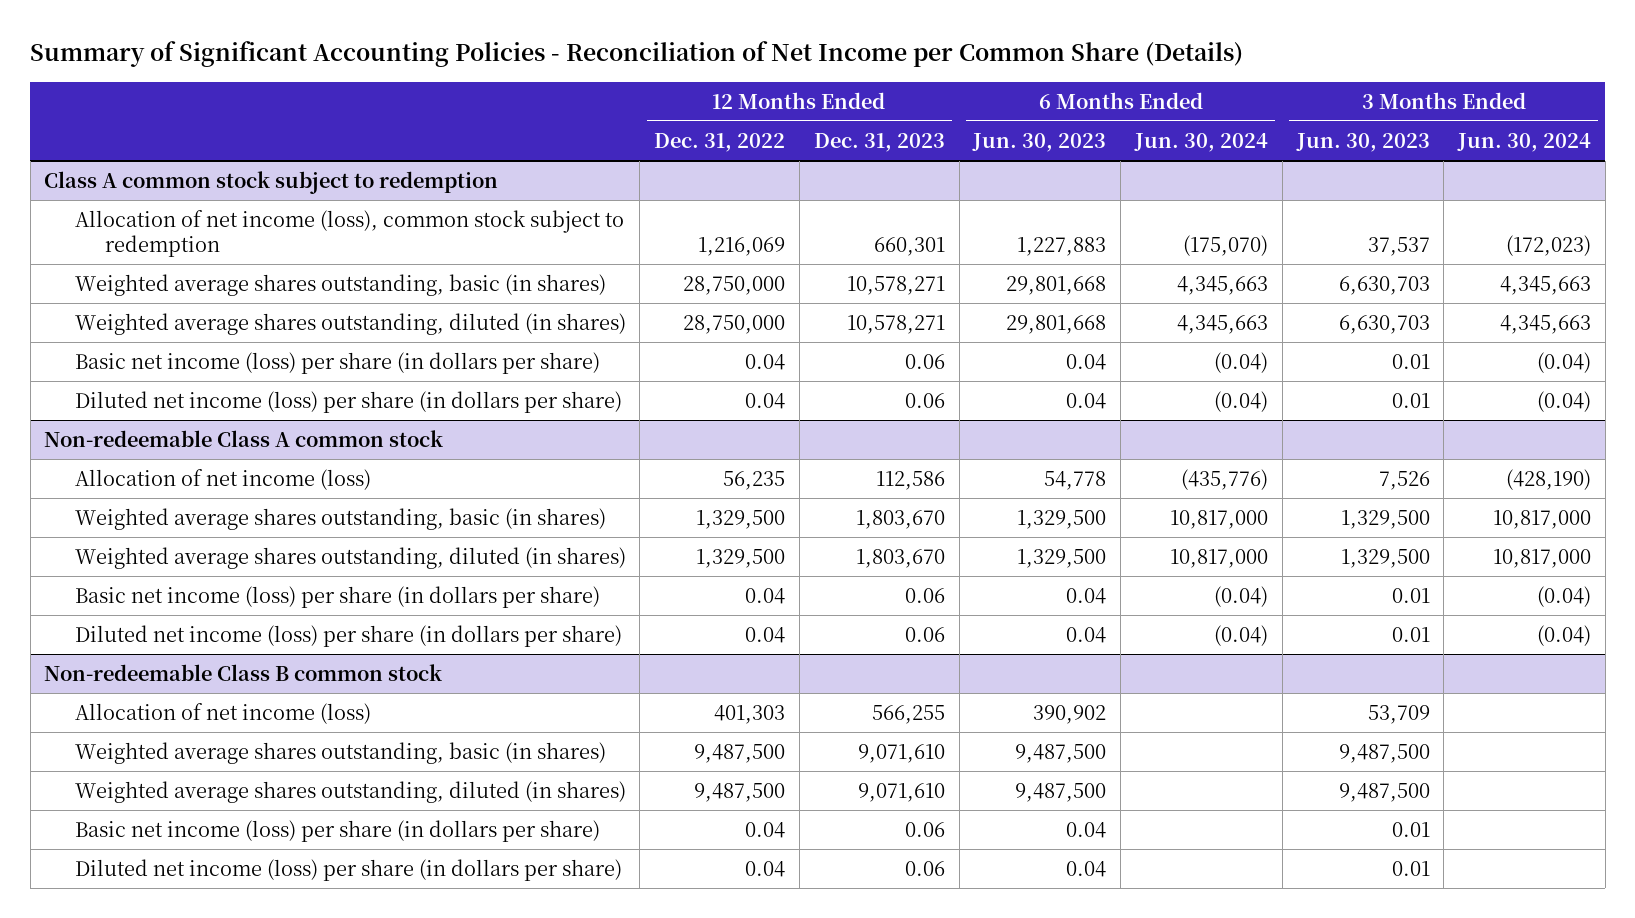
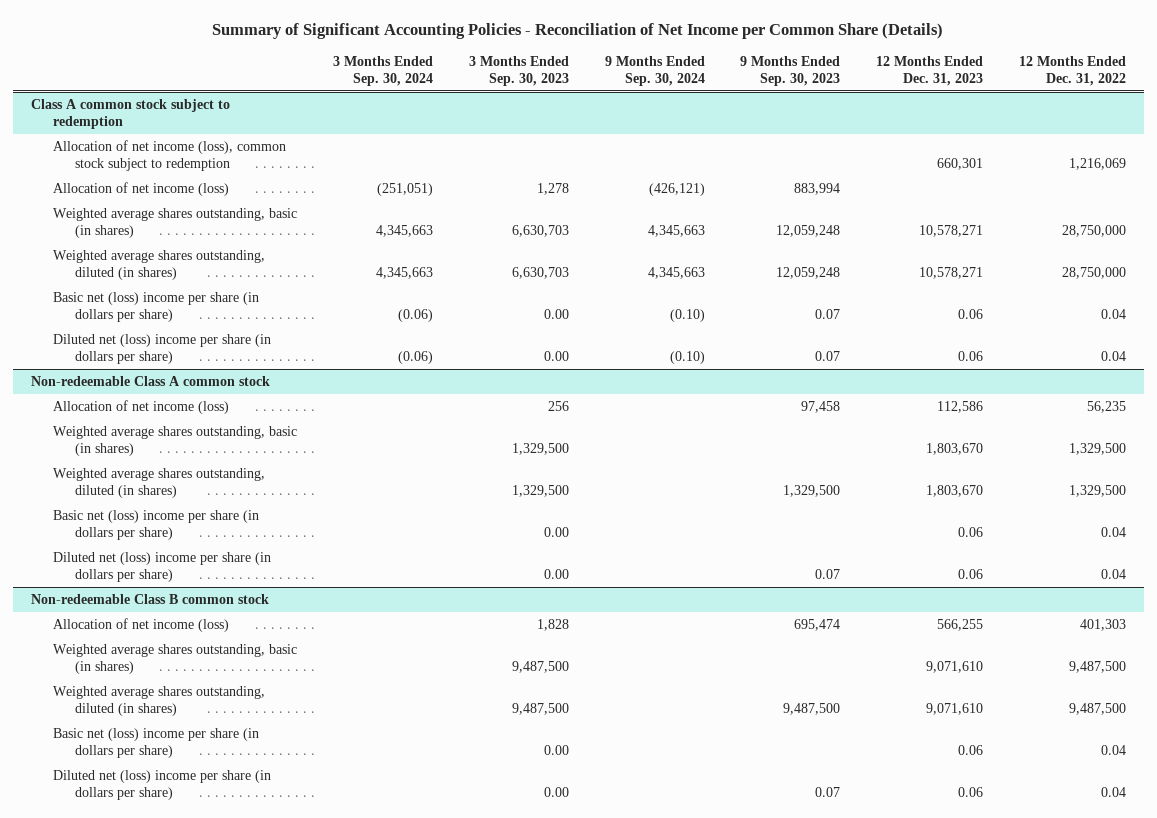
- | 12 Months Ended Dec. 31, 2022 | 12 Months Ended Dec. 31, 2023 | 6 Months Ended Jun. 30, 2023 | 6 Months Ended Jun. 30, 2024 | 3 Months Ended Jun. 30, 2023 | 3 Months Ended Jun. 30, 2024
+ | 3 Months Ended Sep. 30, 2024 | 3 Months Ended Sep. 30, 2023 | 9 Months Ended Sep. 30, 2024 | 9 Months Ended Sep. 30, 2023 | 12 Months Ended Dec. 31, 2023 | 12 Months Ended Dec. 31, 2022
@ Class A common stock subject to redemption
+ Allocation of net income (loss) | (251,051) | 1,278 | (426,121) | 883,994 | |
- Basic net income (loss) per share (in dollars per share) | 0.04 | 0.06 | 0.04 | (0.04) | 0.01 | (0.04)
- Diluted net income (loss) per share (in dollars per share) | 0.04 | 0.06 | 0.04 | (0.04) | 0.01 | (0.04)
+ Basic net (loss) income per share (in dollars per share) | (0.06) | 0.00 | (0.10) | 0.07 | 0.06 | 0.04
+ Diluted net (loss) income per share (in dollars per share) | (0.06) | 0.00 | (0.10) | 0.07 | 0.06 | 0.04
@ Non-redeemable Class A common stock
- Basic net income (loss) per share (in dollars per share) | 0.04 | 0.06 | 0.04 | (0.04) | 0.01 | (0.04)
- Diluted net income (loss) per share (in dollars per share) | 0.04 | 0.06 | 0.04 | (0.04) | 0.01 | (0.04)
+ Basic net (loss) income per share (in dollars per share) | | 0.00 | | | 0.06 | 0.04
+ Diluted net (loss) income per share (in dollars per share) | | 0.00 | | 0.07 | 0.06 | 0.04
@ Non-redeemable Class B common stock
- Basic net income (loss) per share (in dollars per share) | 0.04 | 0.06 | 0.04 | | 0.01 |
- Diluted net income (loss) per share (in dollars per share) | 0.04 | 0.06 | 0.04 | | 0.01 |
+ Basic net (loss) income per share (in dollars per share) | | 0.00 | | | 0.06 | 0.04
+ Diluted net (loss) income per share (in dollars per share) | | 0.00 | | 0.07 | 0.06 | 0.04

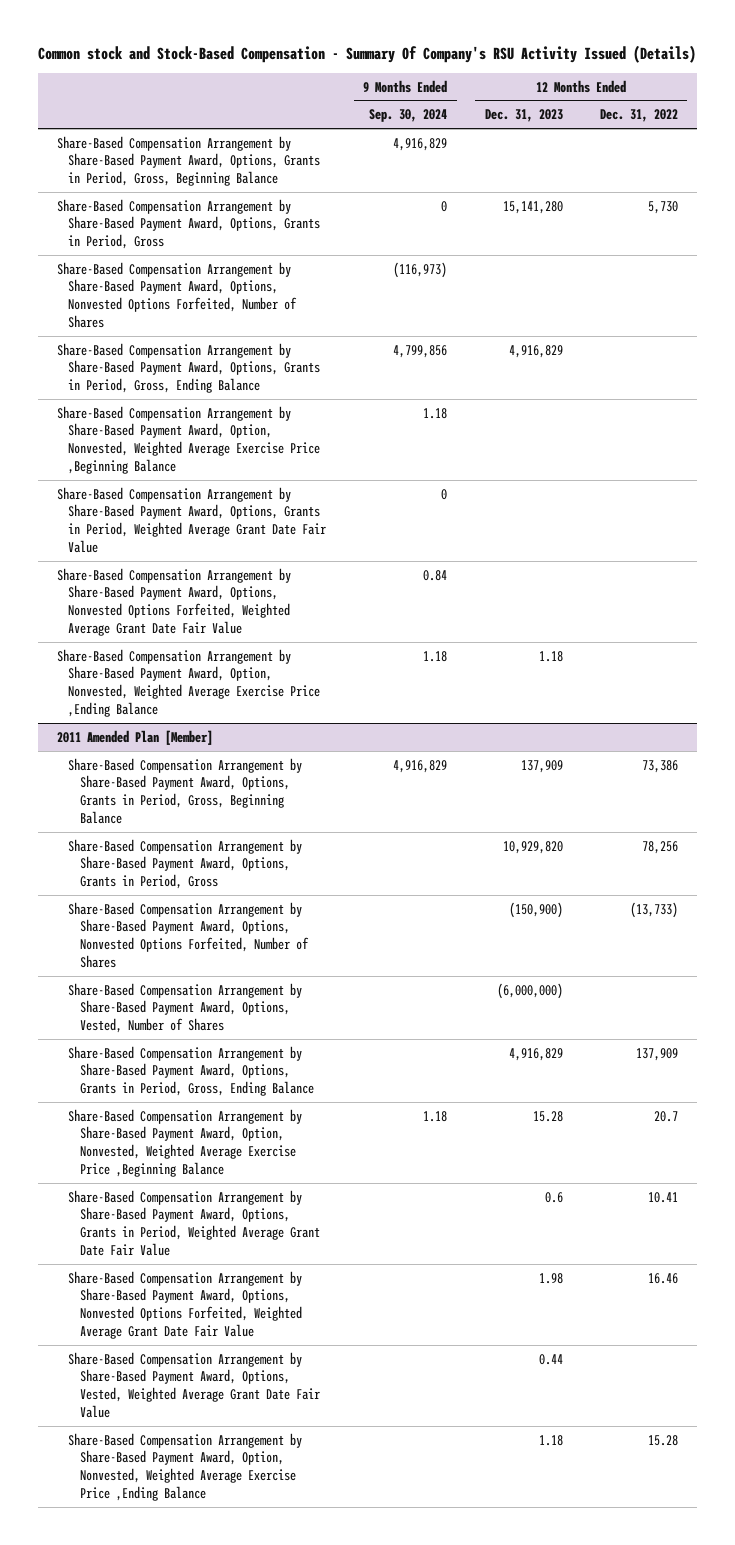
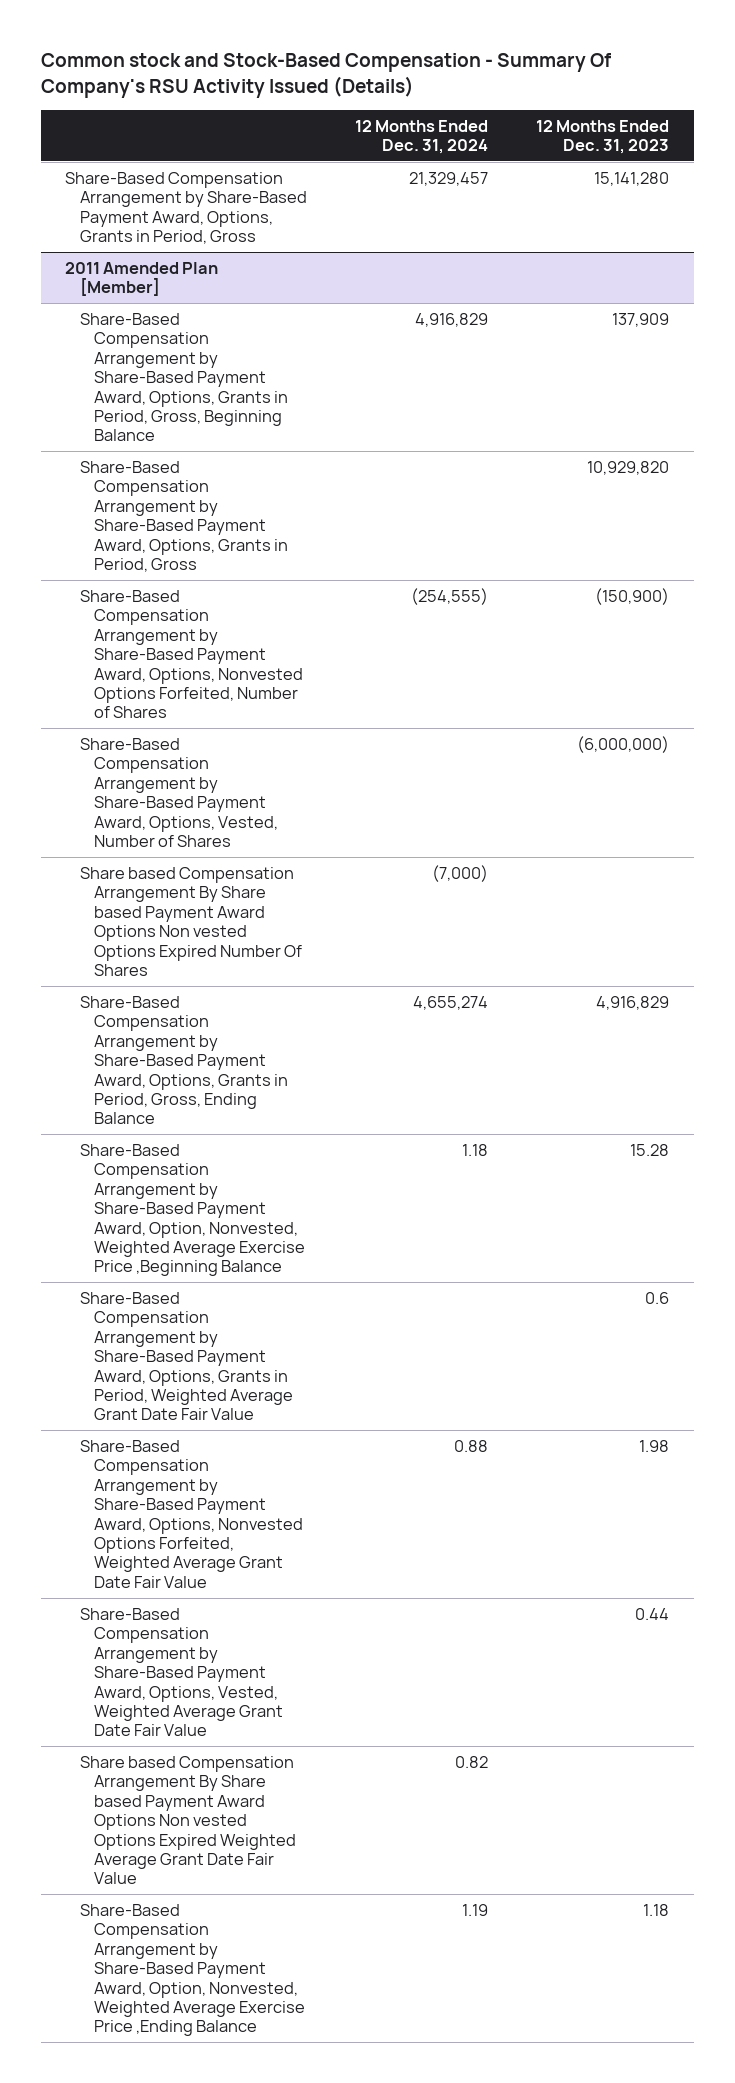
- | 9 Months Ended Sep. 30, 2024 | 12 Months Ended Dec. 31, 2023 | 12 Months Ended Dec. 31, 2022
+ | 12 Months Ended Dec. 31, 2024 | 12 Months Ended Dec. 31, 2023
- Share-Based Compensation Arrangement by Share-Based Payment Award, Options, Grants in Period, Gross, Beginning Balance | 4,916,829 | |
- Share-Based Compensation Arrangement by Share-Based Payment Award, Options, Nonvested Options Forfeited, Number of Shares | (116,973) | |
- Share-Based Compensation Arrangement by Share-Based Payment Award, Options, Grants in Period, Gross, Ending Balance | 4,799,856 | 4,916,829 |
- Share-Based Compensation Arrangement by Share-Based Payment Award, Option, Nonvested, Weighted Average Exercise Price ,Beginning Balance | 1.18 | |
- Share-Based Compensation Arrangement by Share-Based Payment Award, Options, Grants in Period, Weighted Average Grant Date Fair Value | 0 | |
- Share-Based Compensation Arrangement by Share-Based Payment Award, Options, Nonvested Options Forfeited, Weighted Average Grant Date Fair Value | 0.84 | |
- Share-Based Compensation Arrangement by Share-Based Payment Award, Option, Nonvested, Weighted Average Exercise Price ,Ending Balance | 1.18 | 1.18 |
@ 2011 Amended Plan [Member]
+ Share based Compensation Arrangement By Share based Payment Award Options Non vested Options Expired Number Of Shares | (7,000) |
+ Share based Compensation Arrangement By Share based Payment Award Options Non vested Options Expired Weighted Average Grant Date Fair Value | 0.82 |

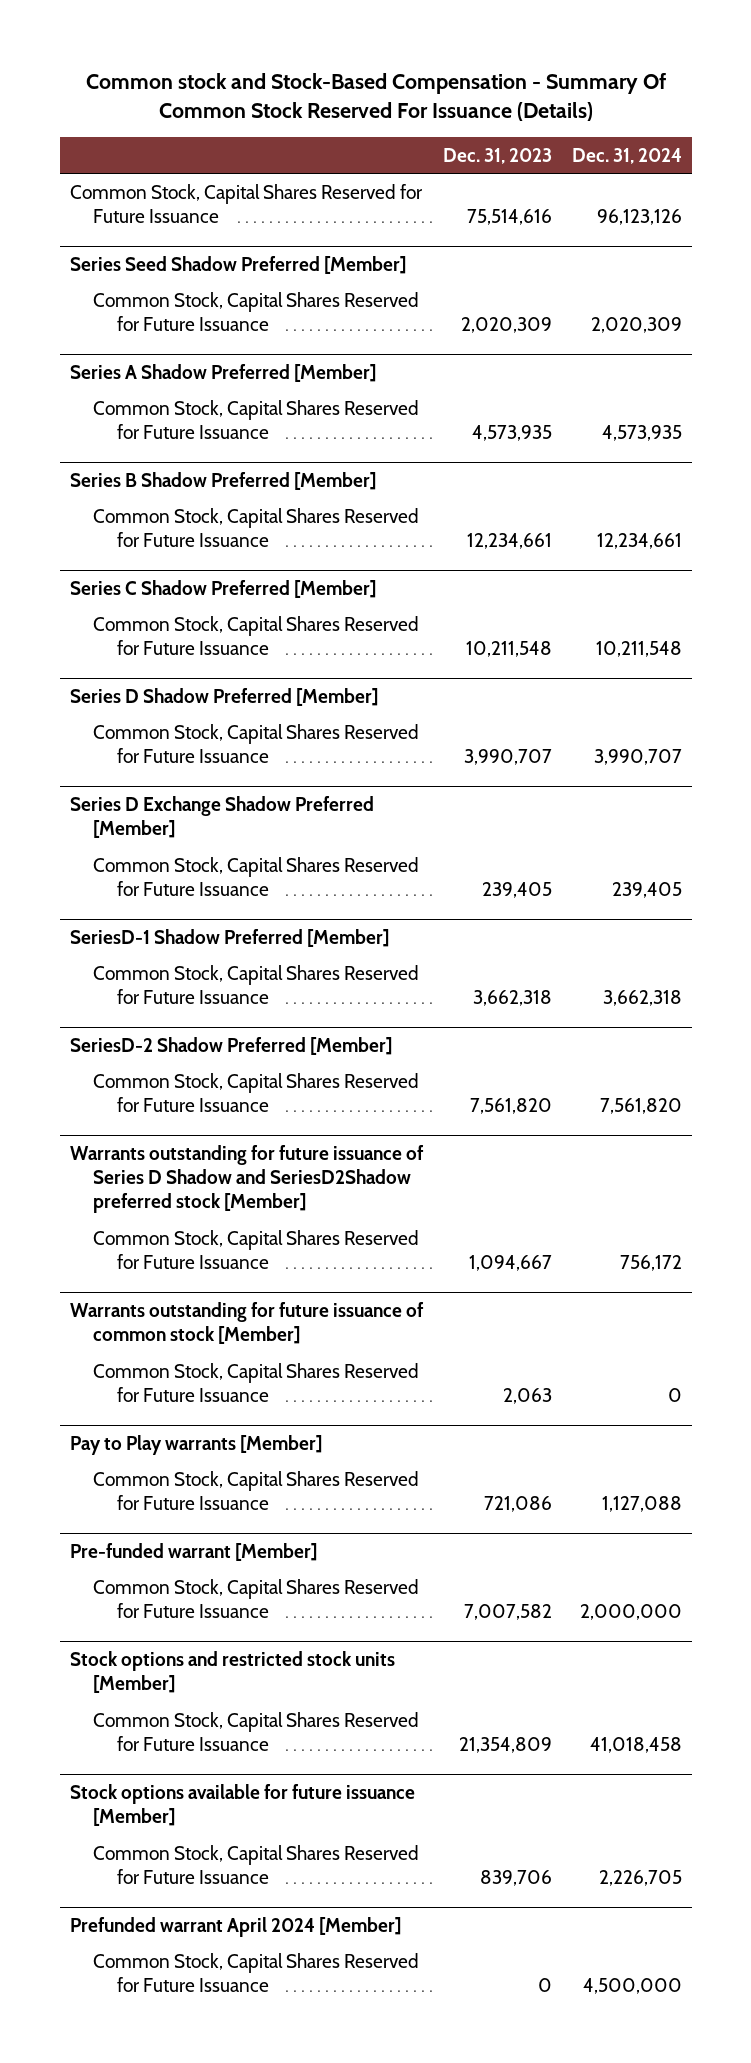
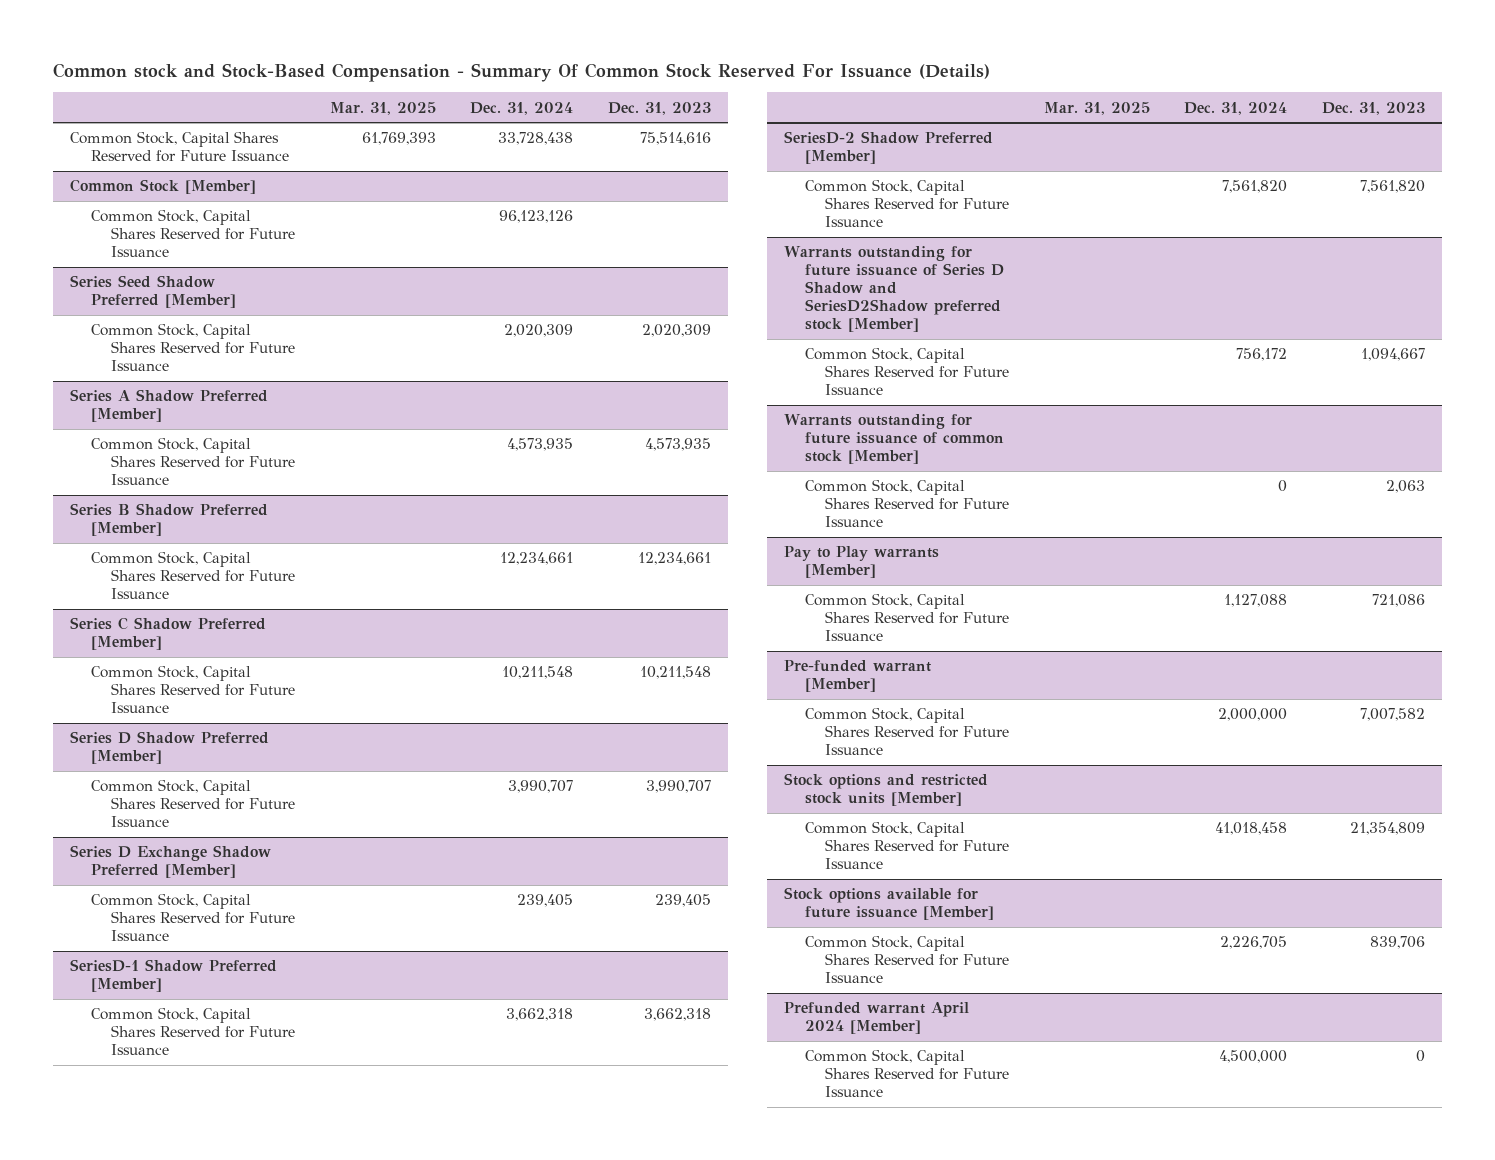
- | Dec. 31, 2023 | Dec. 31, 2024
+ | Mar. 31, 2025 | Dec. 31, 2024 | Dec. 31, 2023
- Common Stock, Capital Shares Reserved for Future Issuance | 75,514,616 | 96,123,126
+ Common Stock, Capital Shares Reserved for Future Issuance | 61,769,393 | 33,728,438 | 75,514,616
+ Common Stock [Member]
+ Common Stock, Capital Shares Reserved for Future Issuance | | 96,123,126 |

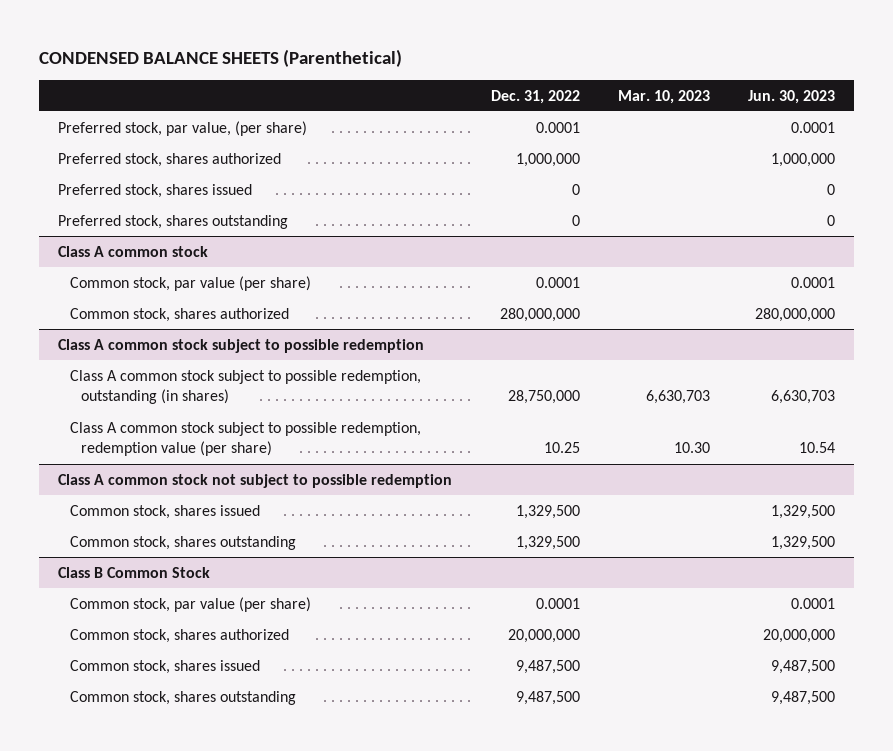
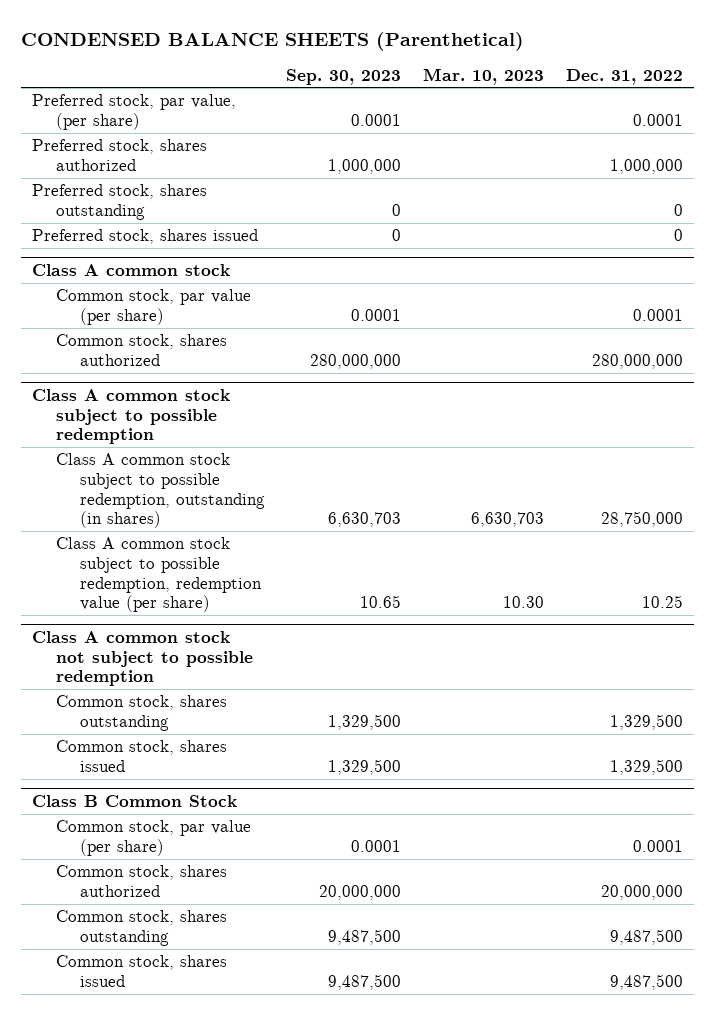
- | Dec. 31, 2022 | Mar. 10, 2023 | Jun. 30, 2023
+ | Sep. 30, 2023 | Mar. 10, 2023 | Dec. 31, 2022
moved down: Preferred stock, shares issued | 0 | | 0
@ Class A common stock not subject to possible redemption
moved down: Common stock, shares issued | 1,329,500 | | 1,329,500
@ Class B Common Stock
moved down: Common stock, shares issued | 9,487,500 | | 9,487,500

